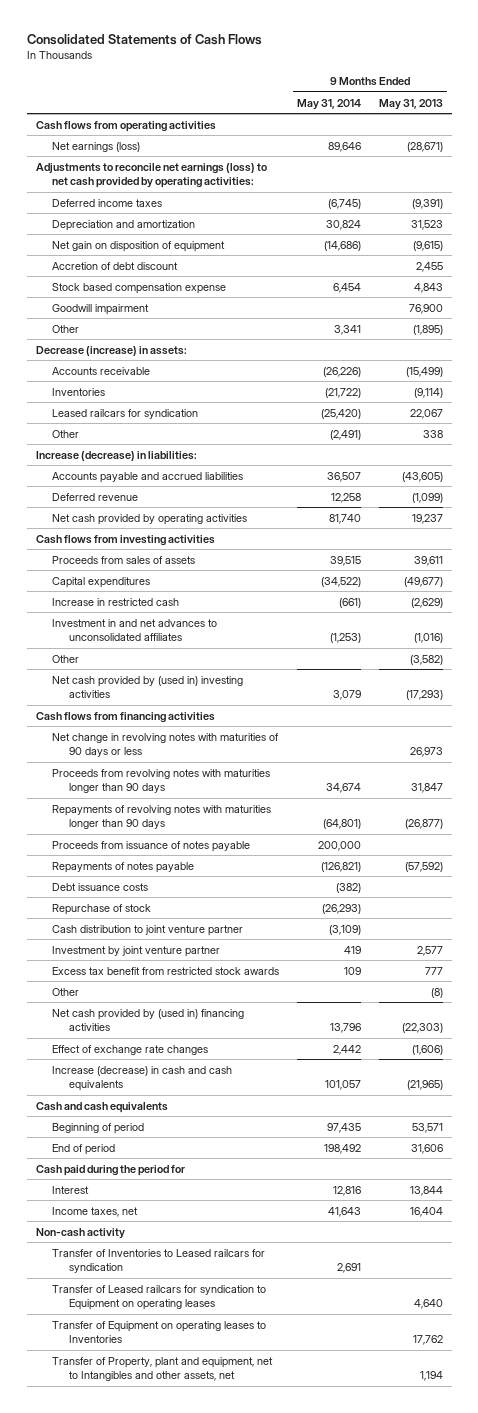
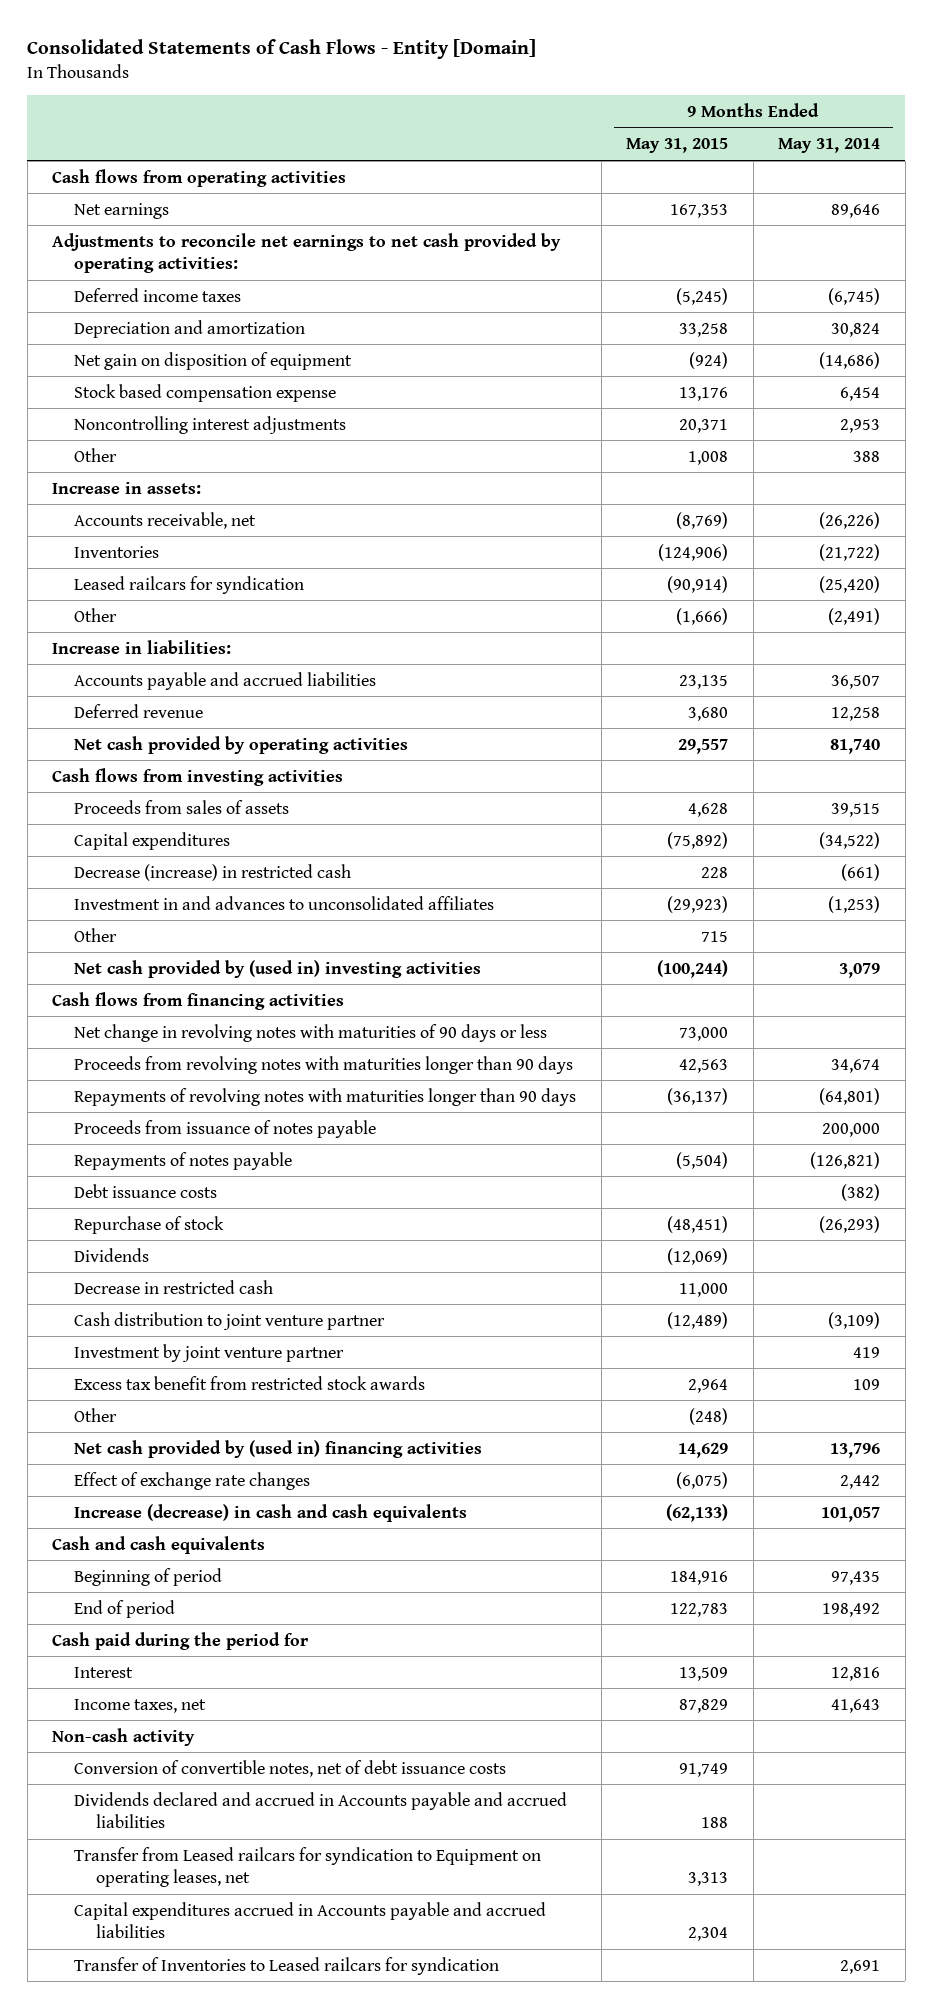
- Consolidated Statements of Cash Flows
+ Consolidated Statements of Cash Flows - Entity [Domain]
- | 9 Months Ended May 31, 2014 | 9 Months Ended May 31, 2013
+ | 9 Months Ended May 31, 2015 | 9 Months Ended May 31, 2014
- Net earnings (loss) | 89,646 | (28,671)
- Adjustments to reconcile net earnings (loss) to net cash provided by operating activities:
+ Net earnings | 167,353 | 89,646
+ Adjustments to reconcile net earnings to net cash provided by operating activities:
- Accretion of debt discount | | 2,455
- Goodwill impairment | | 76,900
- Other | 3,341 | (1,895)
- Decrease (increase) in assets:
- Accounts receivable | (26,226) | (15,499)
+ Noncontrolling interest adjustments | 20,371 | 2,953
+ Other | 1,008 | 388
+ Increase in assets:
+ Accounts receivable, net | (8,769) | (26,226)
- Increase (decrease) in liabilities:
+ Increase in liabilities:
- Increase in restricted cash | (661) | (2,629)
- Investment in and net advances to unconsolidated affiliates | (1,253) | (1,016)
+ Decrease (increase) in restricted cash | 228 | (661)
+ Investment in and advances to unconsolidated affiliates | (29,923) | (1,253)
+ Dividends | (12,069) |
+ Decrease in restricted cash | 11,000 |
+ Conversion of convertible notes, net of debt issuance costs | 91,749 |
+ Dividends declared and accrued in Accounts payable and accrued liabilities | 188 |
+ Transfer from Leased railcars for syndication to Equipment on operating leases, net | 3,313 |
+ Capital expenditures accrued in Accounts payable and accrued liabilities | 2,304 |
- Transfer of Leased railcars for syndication to Equipment on operating leases | | 4,640
- Transfer of Equipment on operating leases to Inventories | | 17,762
- Transfer of Property, plant and equipment, net to Intangibles and other assets, net | | 1,194

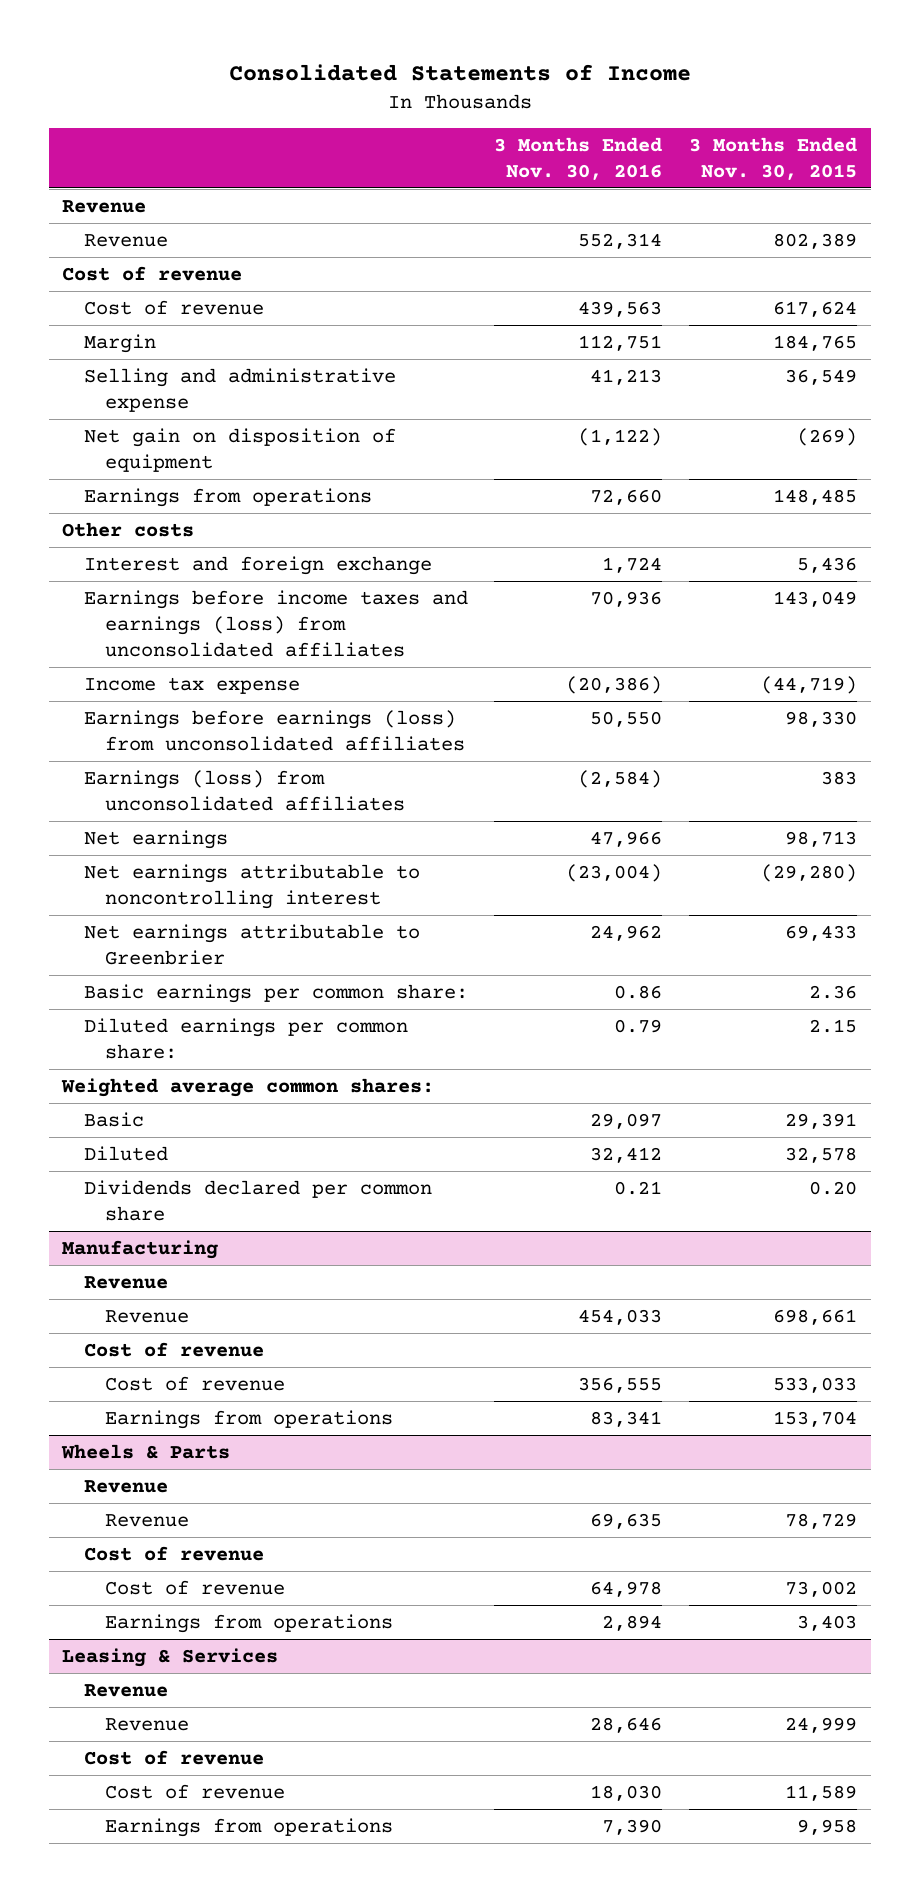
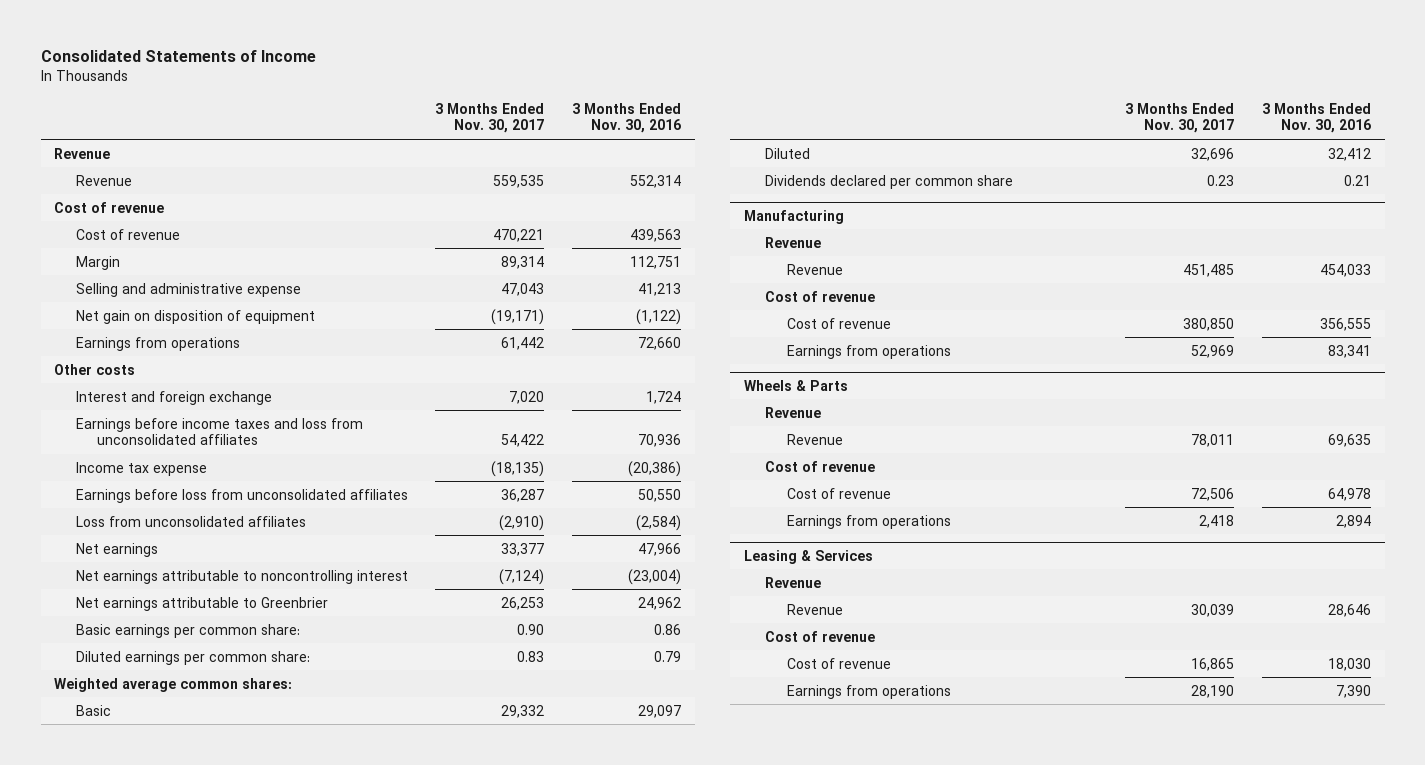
- | 3 Months Ended Nov. 30, 2016 | 3 Months Ended Nov. 30, 2015
+ | 3 Months Ended Nov. 30, 2017 | 3 Months Ended Nov. 30, 2016
- Earnings before income taxes and earnings (loss) from unconsolidated affiliates | 70,936 | 143,049
+ Earnings before income taxes and loss from unconsolidated affiliates | 54,422 | 70,936
- Earnings before earnings (loss) from unconsolidated affiliates | 50,550 | 98,330
- Earnings (loss) from unconsolidated affiliates | (2,584) | 383
+ Earnings before loss from unconsolidated affiliates | 36,287 | 50,550
+ Loss from unconsolidated affiliates | (2,910) | (2,584)

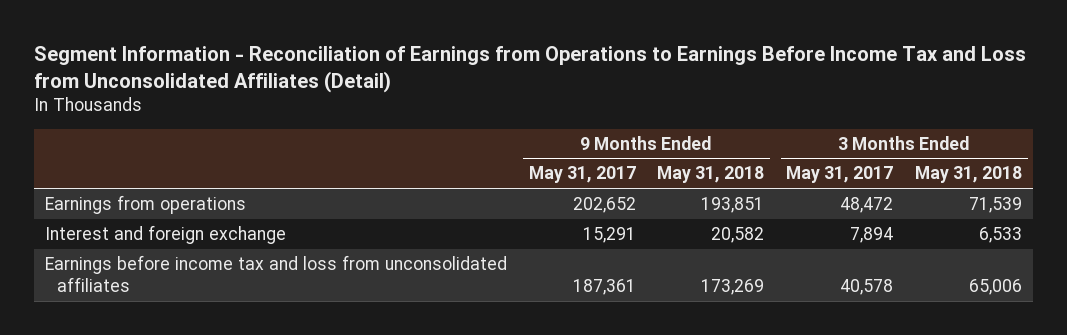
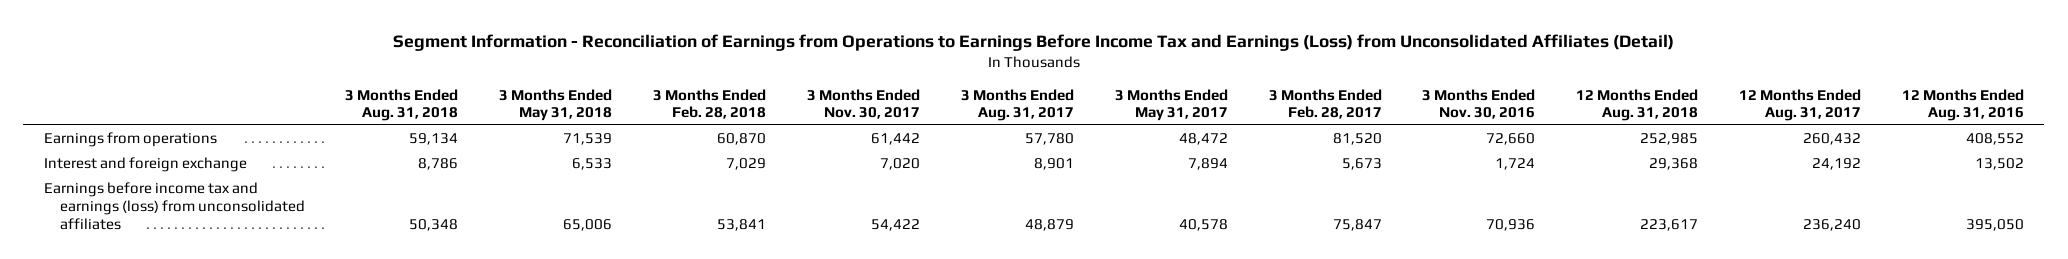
- Segment Information - Reconciliation of Earnings from Operations to Earnings Before Income Tax and Loss from Unconsolidated Affiliates (Detail)
+ Segment Information - Reconciliation of Earnings from Operations to Earnings Before Income Tax and Earnings (Loss) from Unconsolidated Affiliates (Detail)
- | 9 Months Ended May 31, 2017 | 9 Months Ended May 31, 2018 | 3 Months Ended May 31, 2017 | 3 Months Ended May 31, 2018
+ | 3 Months Ended Aug. 31, 2018 | 3 Months Ended May 31, 2018 | 3 Months Ended Feb. 28, 2018 | 3 Months Ended Nov. 30, 2017 | 3 Months Ended Aug. 31, 2017 | 3 Months Ended May 31, 2017 | 3 Months Ended Feb. 28, 2017 | 3 Months Ended Nov. 30, 2016 | 12 Months Ended Aug. 31, 2018 | 12 Months Ended Aug. 31, 2017 | 12 Months Ended Aug. 31, 2016
- Earnings before income tax and loss from unconsolidated affiliates | 187,361 | 173,269 | 40,578 | 65,006
+ Earnings before income tax and earnings (loss) from unconsolidated affiliates | 50,348 | 65,006 | 53,841 | 54,422 | 48,879 | 40,578 | 75,847 | 70,936 | 223,617 | 236,240 | 395,050

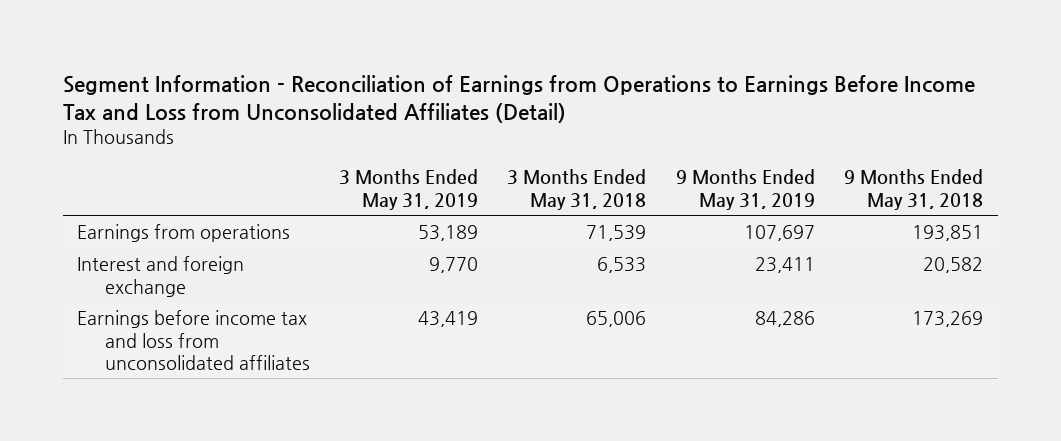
- Segment Information - Reconciliation of Earnings from Operations to Earnings Before Income Tax and Earnings (Loss) from Unconsolidated Affiliates (Detail)
+ Segment Information - Reconciliation of Earnings from Operations to Earnings Before Income Tax and Loss from Unconsolidated Affiliates (Detail)
- | 3 Months Ended Aug. 31, 2018 | 3 Months Ended May 31, 2018 | 3 Months Ended Feb. 28, 2018 | 3 Months Ended Nov. 30, 2017 | 3 Months Ended Aug. 31, 2017 | 3 Months Ended May 31, 2017 | 3 Months Ended Feb. 28, 2017 | 3 Months Ended Nov. 30, 2016 | 12 Months Ended Aug. 31, 2018 | 12 Months Ended Aug. 31, 2017 | 12 Months Ended Aug. 31, 2016
+ | 3 Months Ended May 31, 2019 | 3 Months Ended May 31, 2018 | 9 Months Ended May 31, 2019 | 9 Months Ended May 31, 2018
- Earnings before income tax and earnings (loss) from unconsolidated affiliates | 50,348 | 65,006 | 53,841 | 54,422 | 48,879 | 40,578 | 75,847 | 70,936 | 223,617 | 236,240 | 395,050
+ Earnings before income tax and loss from unconsolidated affiliates | 43,419 | 65,006 | 84,286 | 173,269

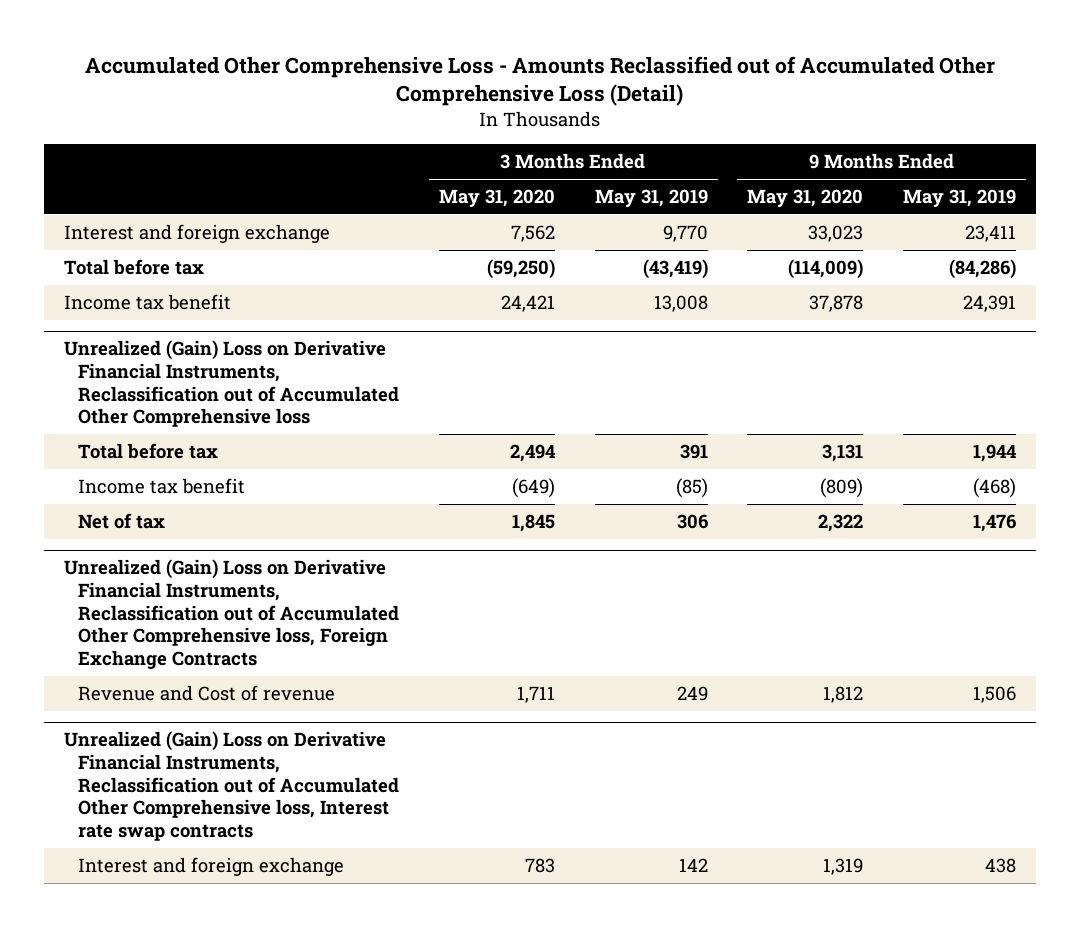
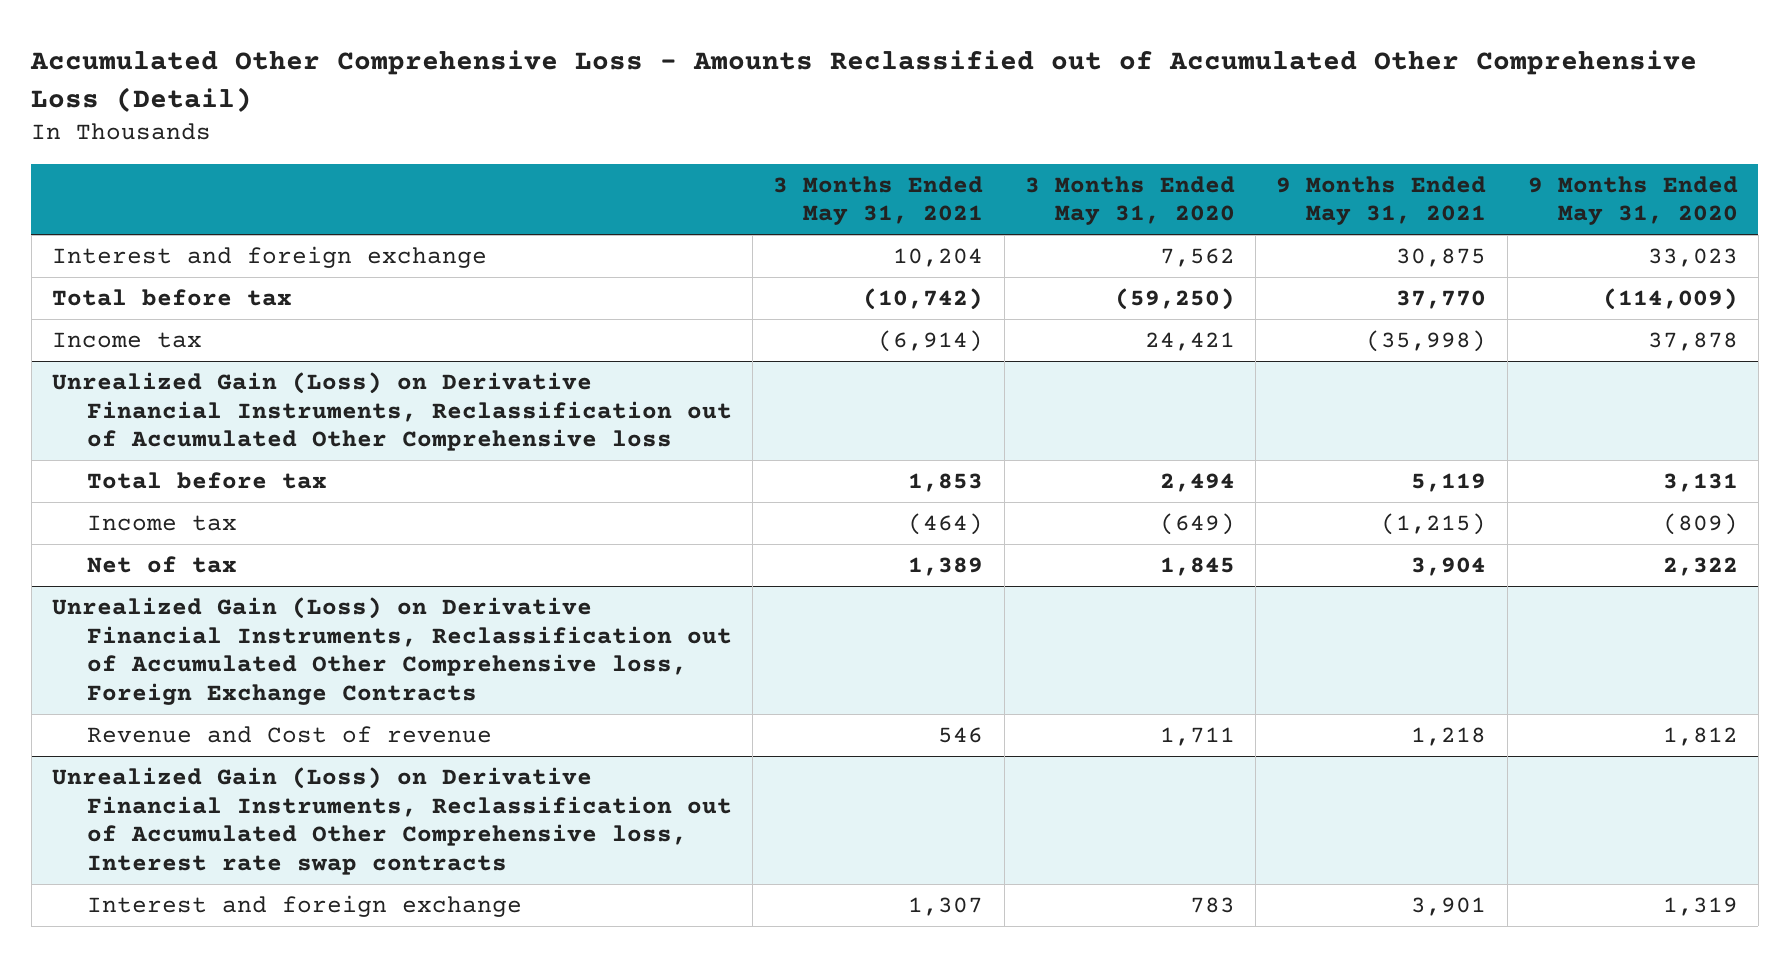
- | 3 Months Ended May 31, 2020 | 3 Months Ended May 31, 2019 | 9 Months Ended May 31, 2020 | 9 Months Ended May 31, 2019
+ | 3 Months Ended May 31, 2021 | 3 Months Ended May 31, 2020 | 9 Months Ended May 31, 2021 | 9 Months Ended May 31, 2020
- Income tax benefit | 24,421 | 13,008 | 37,878 | 24,391
- Unrealized (Gain) Loss on Derivative Financial Instruments, Reclassification out of Accumulated Other Comprehensive loss
+ Income tax | (6,914) | 24,421 | (35,998) | 37,878
+ Unrealized Gain (Loss) on Derivative Financial Instruments, Reclassification out of Accumulated Other Comprehensive loss
- Income tax benefit | (649) | (85) | (809) | (468)
+ Income tax | (464) | (649) | (1,215) | (809)
- Unrealized (Gain) Loss on Derivative Financial Instruments, Reclassification out of Accumulated Other Comprehensive loss, Foreign Exchange Contracts
+ Unrealized Gain (Loss) on Derivative Financial Instruments, Reclassification out of Accumulated Other Comprehensive loss, Foreign Exchange Contracts
- Unrealized (Gain) Loss on Derivative Financial Instruments, Reclassification out of Accumulated Other Comprehensive loss, Interest rate swap contracts
+ Unrealized Gain (Loss) on Derivative Financial Instruments, Reclassification out of Accumulated Other Comprehensive loss, Interest rate swap contracts

